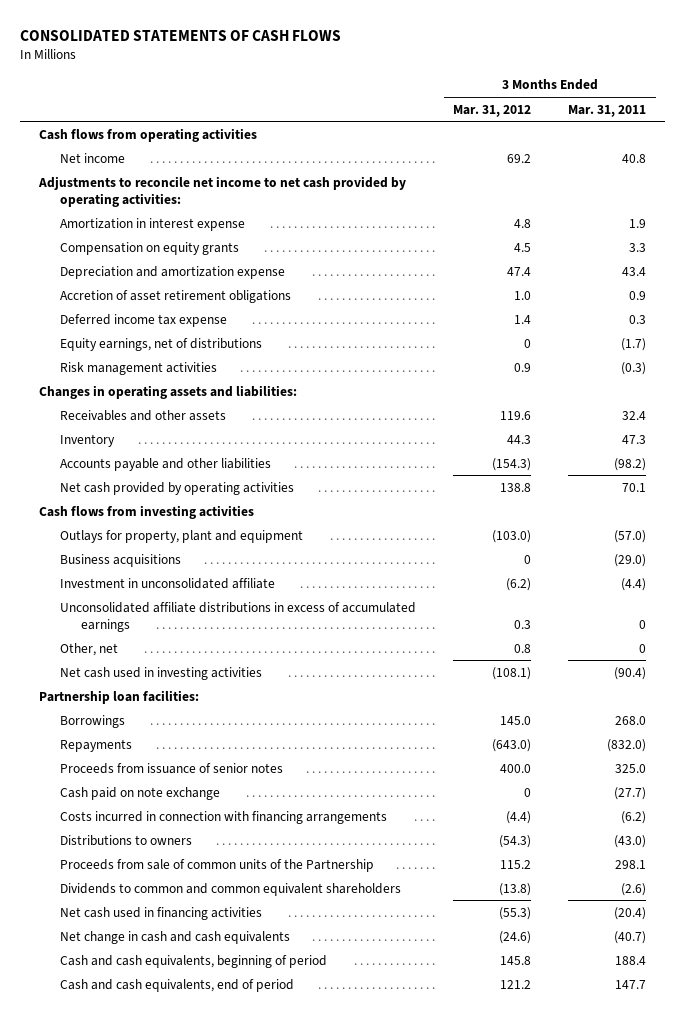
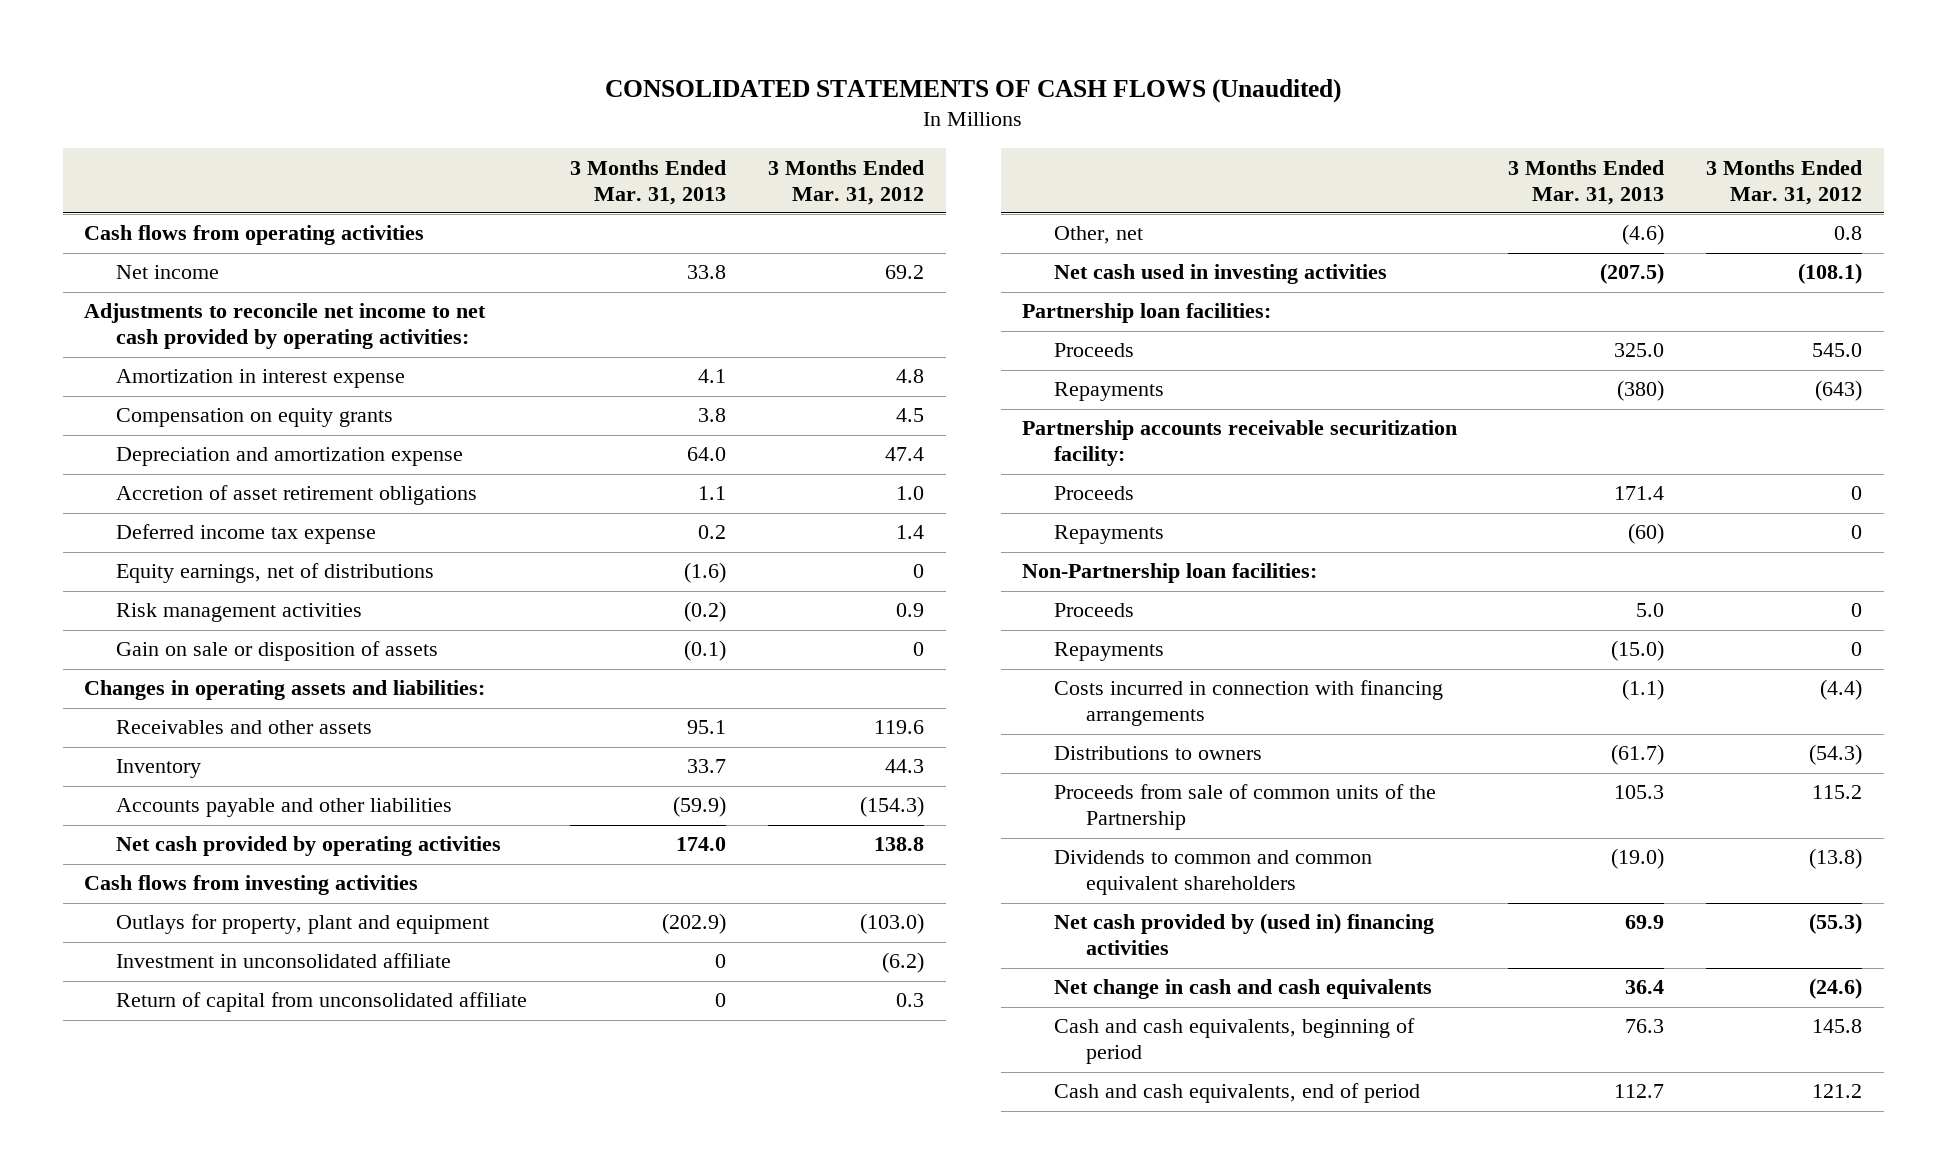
- CONSOLIDATED STATEMENTS OF CASH FLOWS
+ CONSOLIDATED STATEMENTS OF CASH FLOWS (Unaudited)
- | 3 Months Ended Mar. 31, 2012 | 3 Months Ended Mar. 31, 2011
+ | 3 Months Ended Mar. 31, 2013 | 3 Months Ended Mar. 31, 2012
+ Gain on sale or disposition of assets | (0.1) | 0
- Business acquisitions | 0 | (29.0)
- Unconsolidated affiliate distributions in excess of accumulated earnings | 0.3 | 0
+ Return of capital from unconsolidated affiliate | 0 | 0.3
- Borrowings | 145.0 | 268.0
- Repayments | (643.0) | (832.0)
- Proceeds from issuance of senior notes | 400.0 | 325.0
- Cash paid on note exchange | 0 | (27.7)
+ Proceeds | 325.0 | 545.0
+ Repayments | (380) | (643)
+ Partnership accounts receivable securitization facility:
+ Proceeds | 171.4 | 0
+ Repayments | (60) | 0
+ Non-Partnership loan facilities:
+ Proceeds | 5.0 | 0
+ Repayments | (15.0) | 0
- Net cash used in financing activities | (55.3) | (20.4)
+ Net cash provided by (used in) financing activities | 69.9 | (55.3)

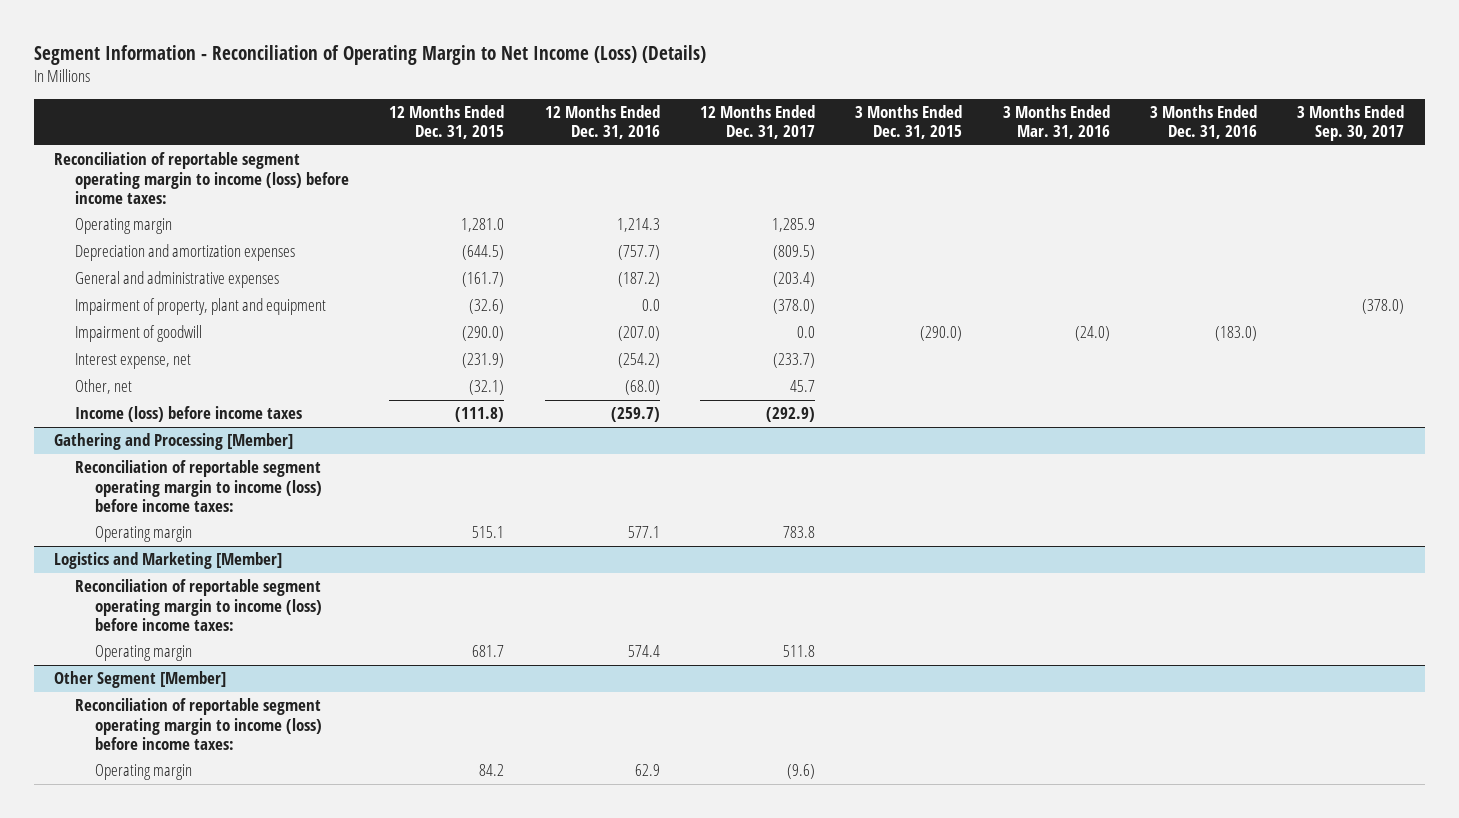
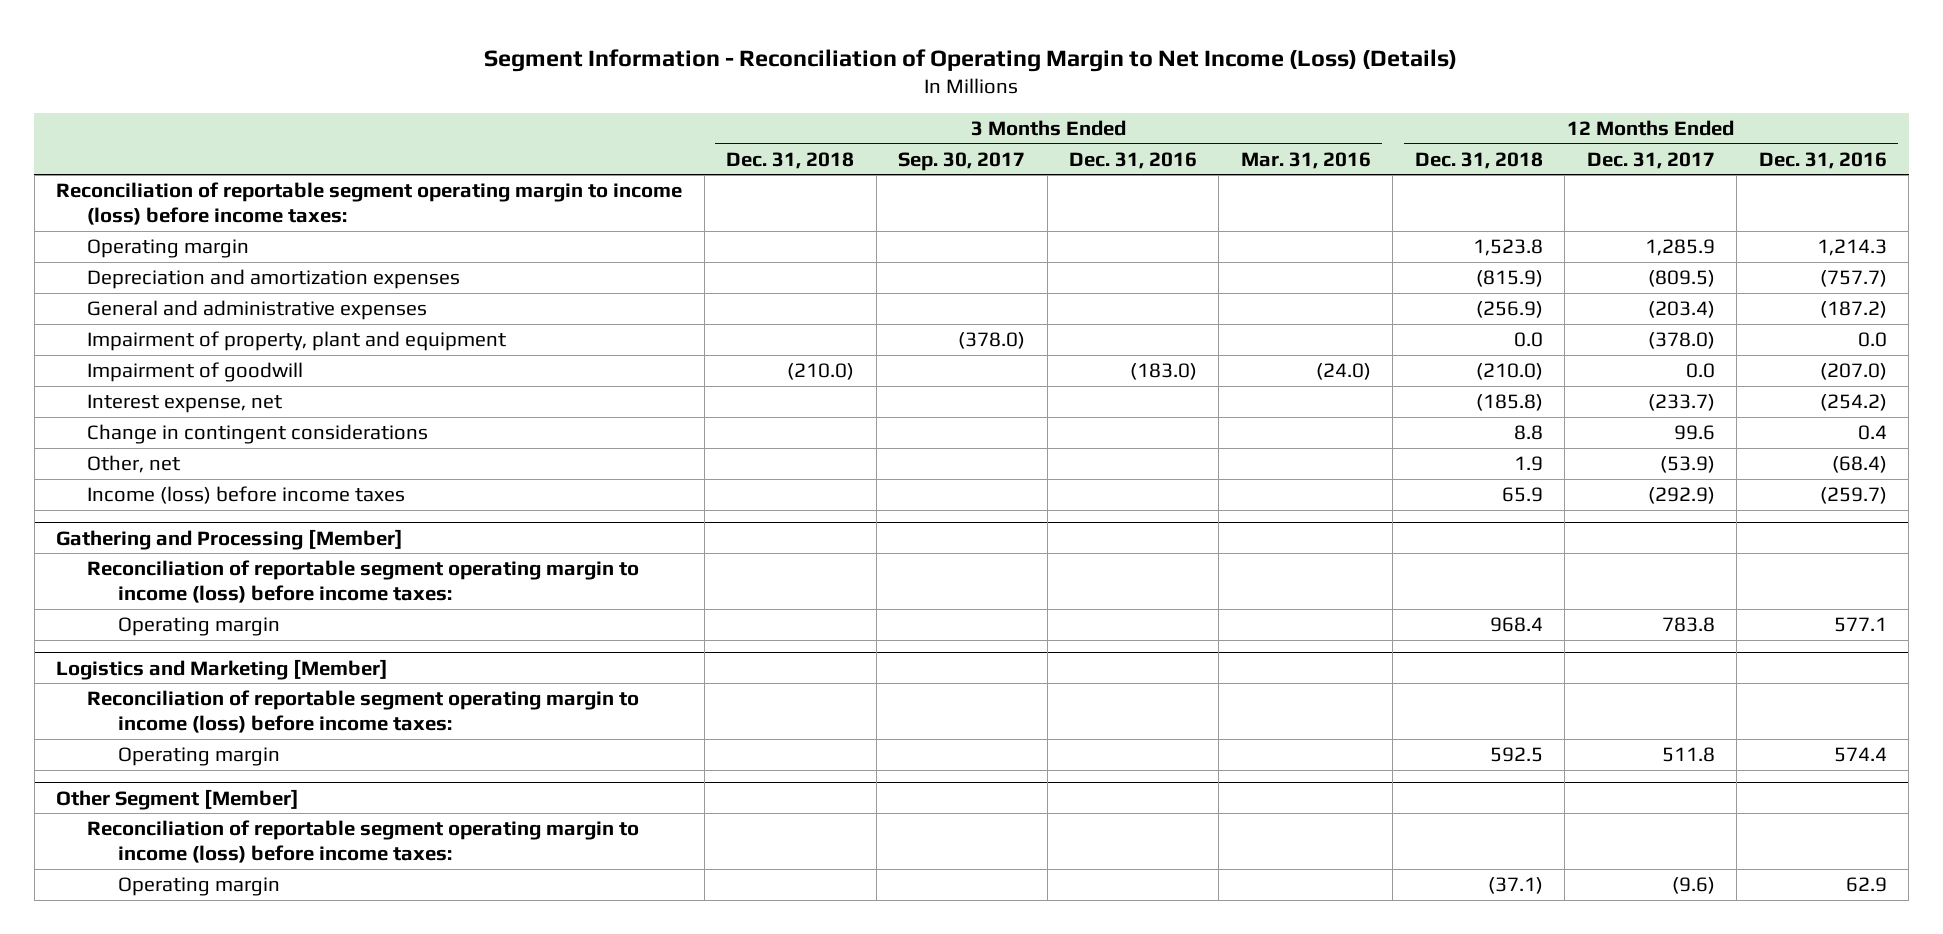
- | 12 Months Ended Dec. 31, 2015 | 12 Months Ended Dec. 31, 2016 | 12 Months Ended Dec. 31, 2017 | 3 Months Ended Dec. 31, 2015 | 3 Months Ended Mar. 31, 2016 | 3 Months Ended Dec. 31, 2016 | 3 Months Ended Sep. 30, 2017
+ | 3 Months Ended Dec. 31, 2018 | 3 Months Ended Sep. 30, 2017 | 3 Months Ended Dec. 31, 2016 | 3 Months Ended Mar. 31, 2016 | 12 Months Ended Dec. 31, 2018 | 12 Months Ended Dec. 31, 2017 | 12 Months Ended Dec. 31, 2016
- Other, net | (32.1) | (68.0) | 45.7 | | | |
+ Change in contingent considerations | | | | | 8.8 | 99.6 | 0.4
+ Other, net | | | | | 1.9 | (53.9) | (68.4)

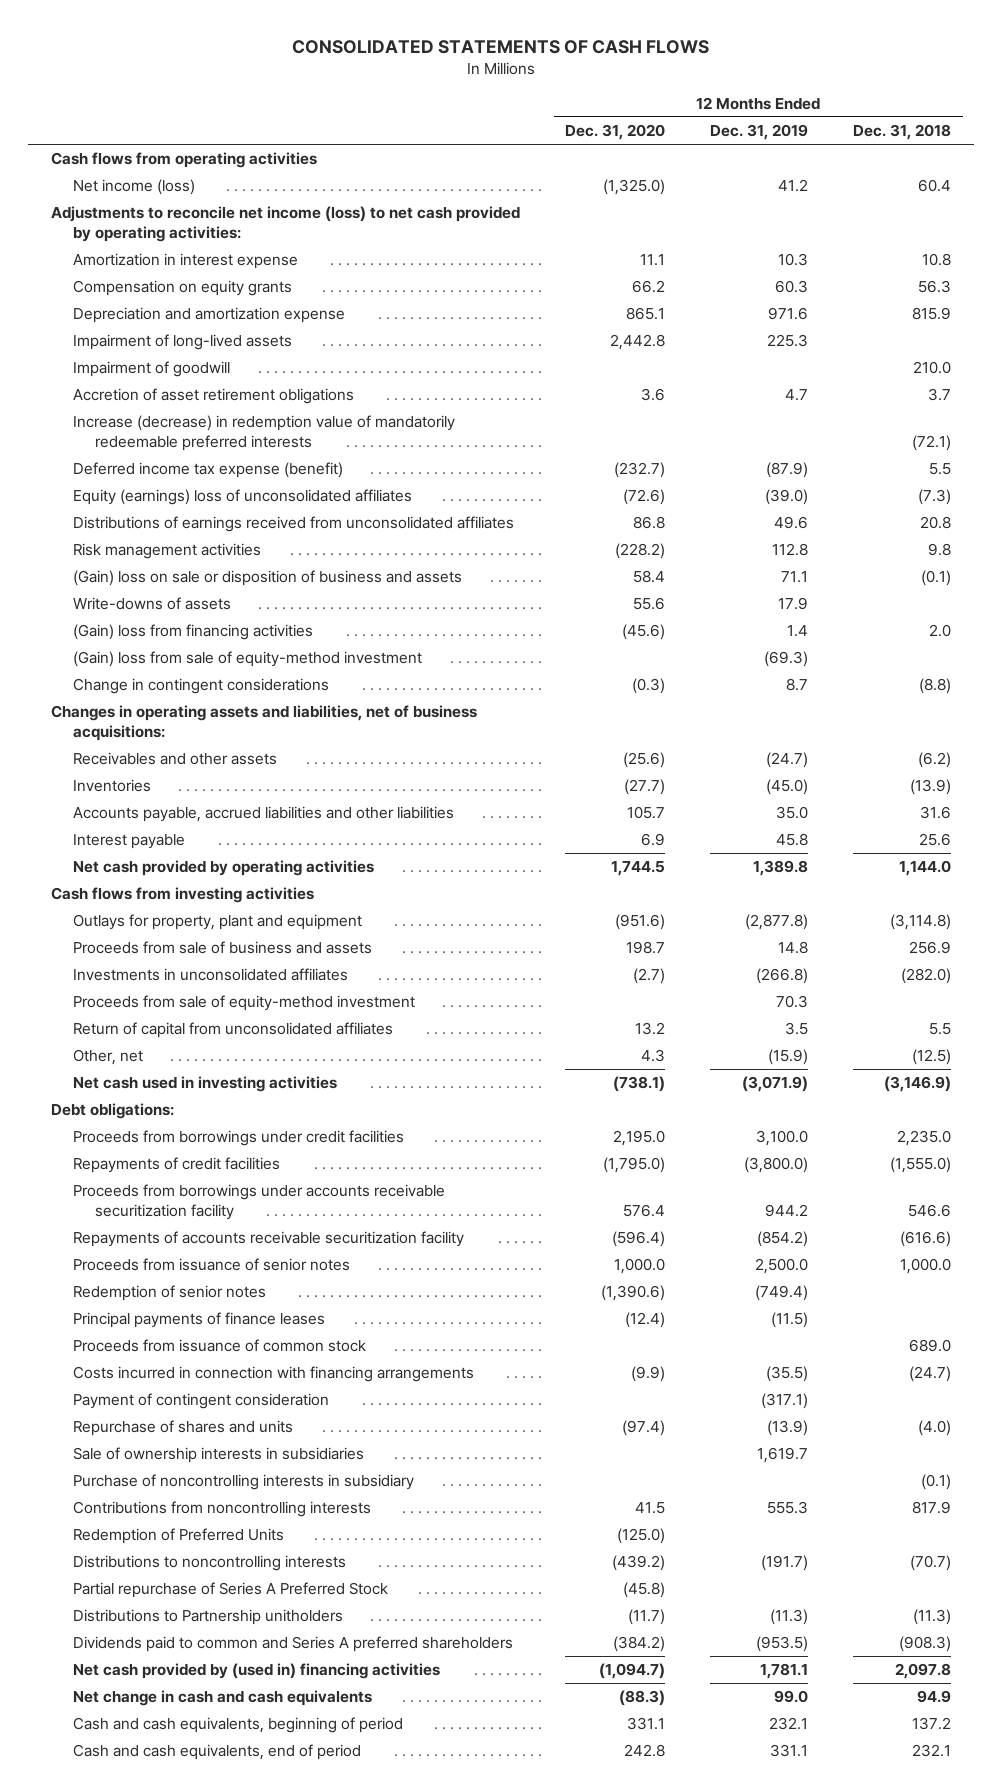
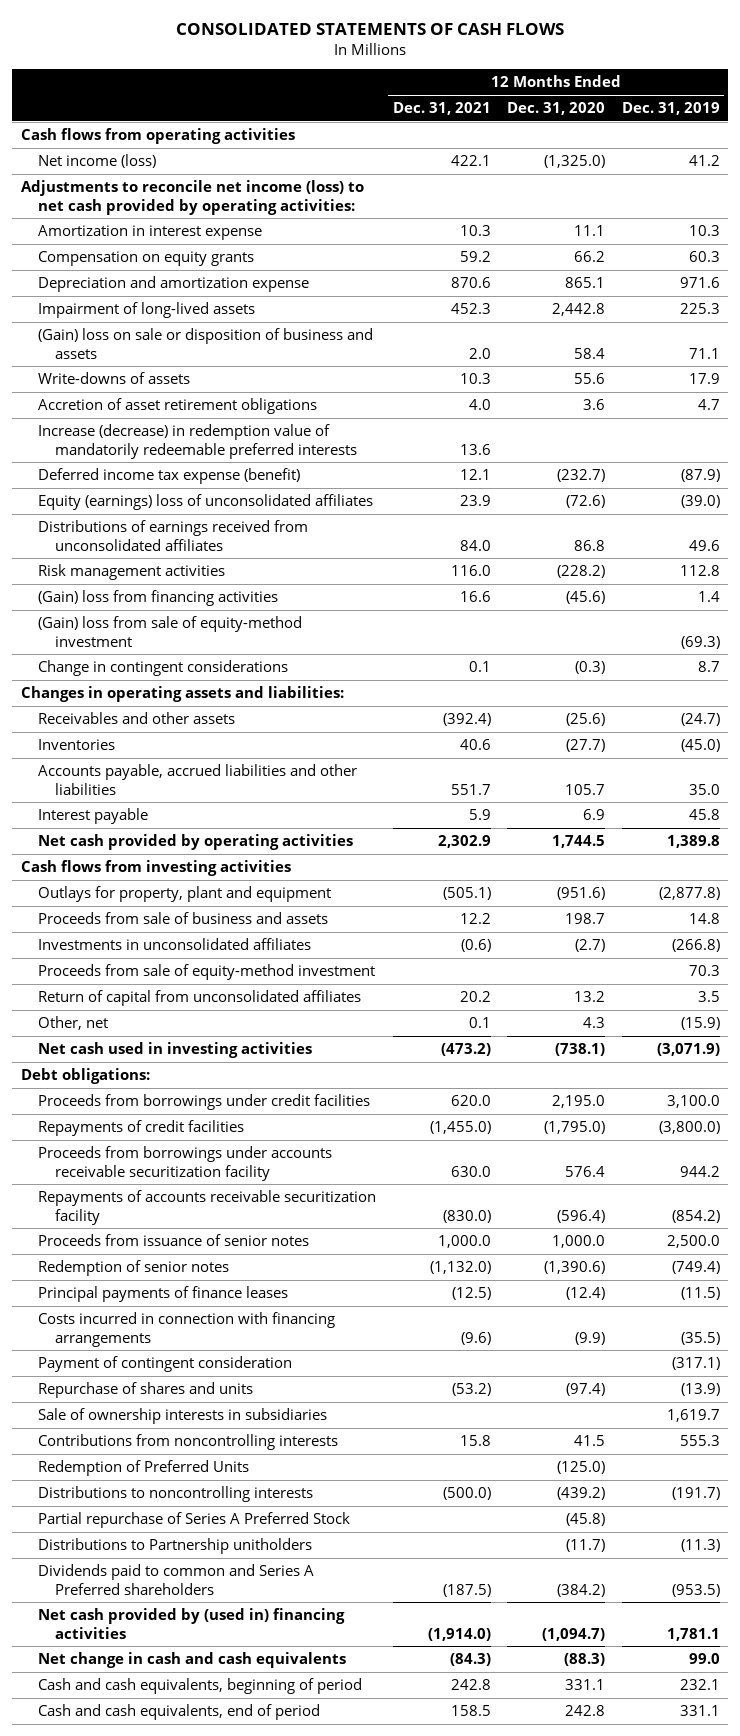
- | 12 Months Ended Dec. 31, 2020 | 12 Months Ended Dec. 31, 2019 | 12 Months Ended Dec. 31, 2018
+ | 12 Months Ended Dec. 31, 2021 | 12 Months Ended Dec. 31, 2020 | 12 Months Ended Dec. 31, 2019
- Impairment of goodwill | | | 210.0
moved up: (Gain) loss on sale or disposition of business and assets | 2.0 | 58.4 | 71.1
moved up: Write-downs of assets | 10.3 | 55.6 | 17.9
- Changes in operating assets and liabilities, net of business acquisitions:
+ Changes in operating assets and liabilities:
- Proceeds from issuance of common stock | | | 689.0
- Purchase of noncontrolling interests in subsidiary | | | (0.1)
- Dividends paid to common and Series A preferred shareholders | (384.2) | (953.5) | (908.3)
+ Dividends paid to common and Series A Preferred shareholders | (187.5) | (384.2) | (953.5)

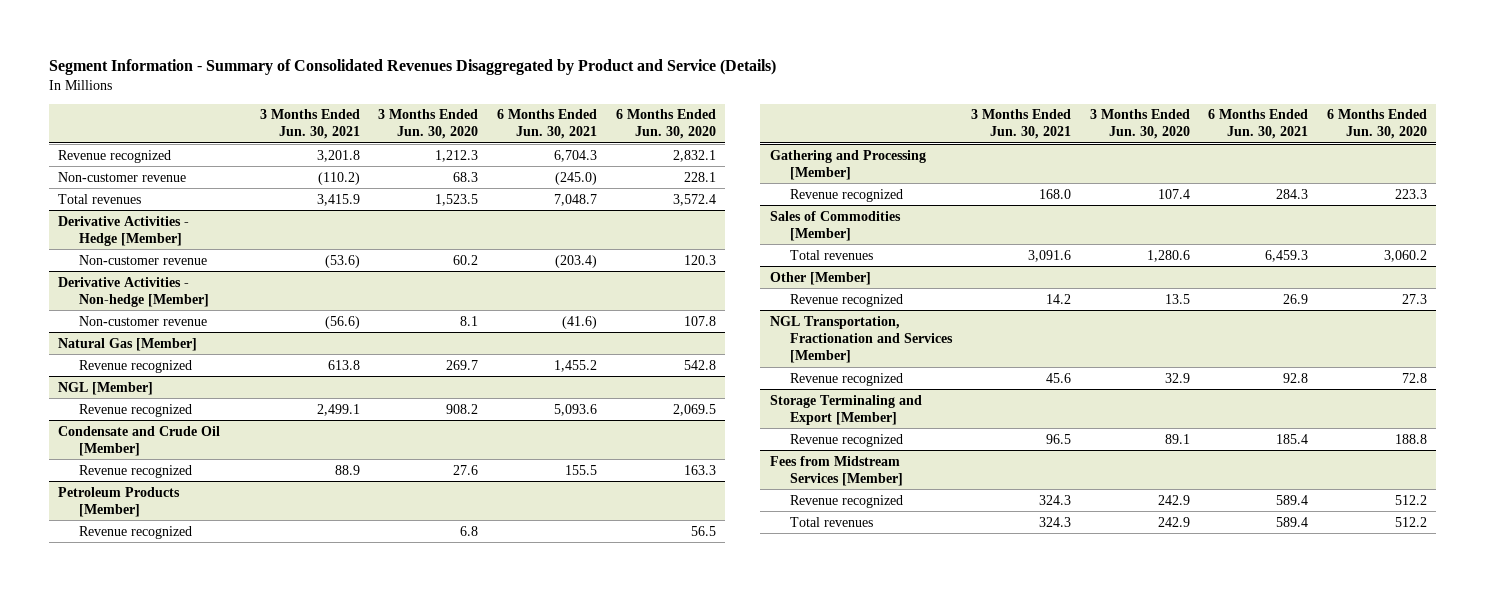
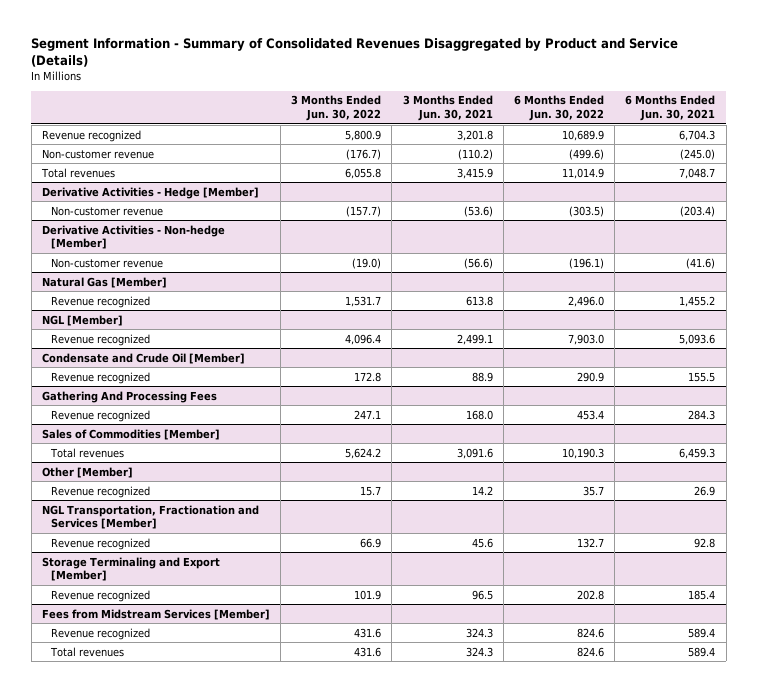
- | 3 Months Ended Jun. 30, 2021 | 3 Months Ended Jun. 30, 2020 | 6 Months Ended Jun. 30, 2021 | 6 Months Ended Jun. 30, 2020
+ | 3 Months Ended Jun. 30, 2022 | 3 Months Ended Jun. 30, 2021 | 6 Months Ended Jun. 30, 2022 | 6 Months Ended Jun. 30, 2021
- Petroleum Products [Member]
- Revenue recognized | | 6.8 | | 56.5
- Gathering and Processing [Member]
+ Gathering And Processing Fees

